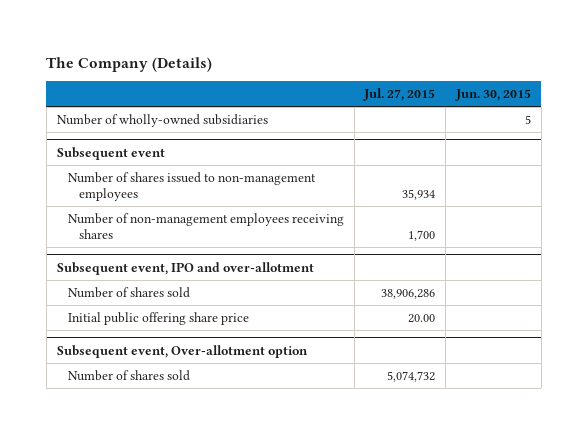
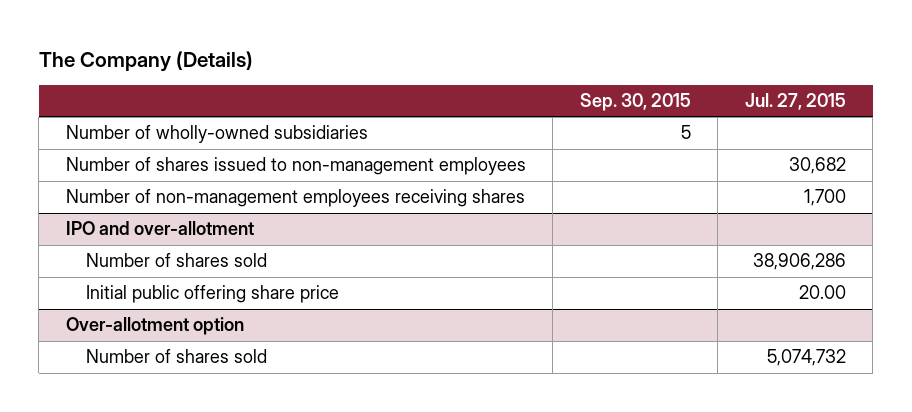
- | Jul. 27, 2015 | Jun. 30, 2015
+ | Sep. 30, 2015 | Jul. 27, 2015
- Subsequent event
- Number of shares issued to non-management employees | 35,934 |
+ Number of shares issued to non-management employees | | 30,682
- Subsequent event, IPO and over-allotment
+ IPO and over-allotment
- Subsequent event, Over-allotment option
+ Over-allotment option

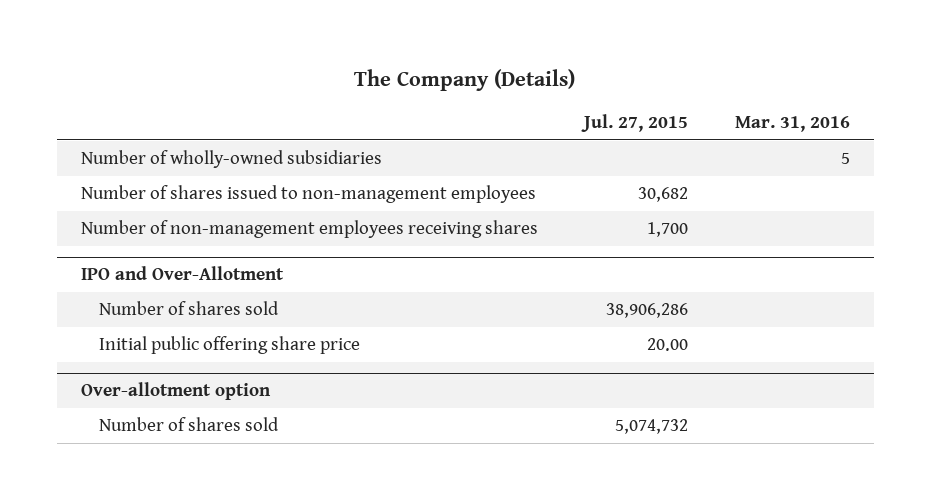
- | Sep. 30, 2015 | Jul. 27, 2015
+ | Jul. 27, 2015 | Mar. 31, 2016
- IPO and over-allotment
+ IPO and Over-Allotment

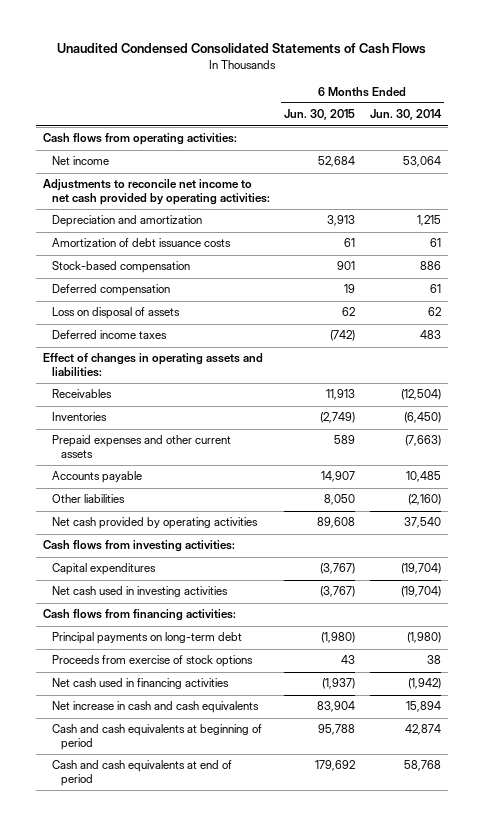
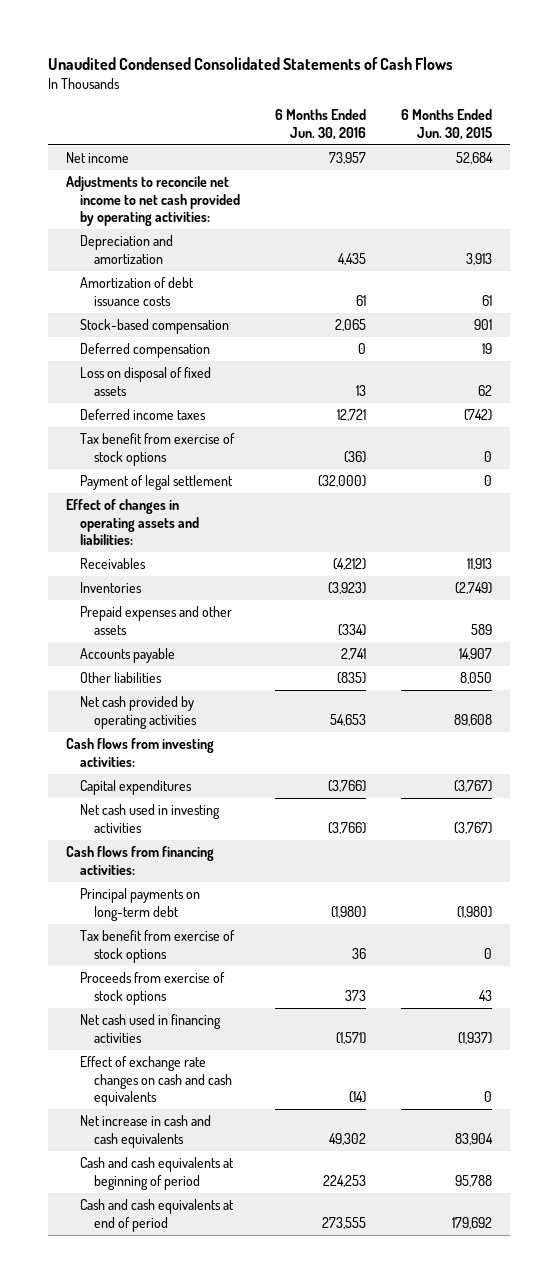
- | 6 Months Ended Jun. 30, 2015 | 6 Months Ended Jun. 30, 2014
+ | 6 Months Ended Jun. 30, 2016 | 6 Months Ended Jun. 30, 2015
- Cash flows from operating activities:
- Loss on disposal of assets | 62 | 62
+ Loss on disposal of fixed assets | 13 | 62
+ Tax benefit from exercise of stock options | (36) | 0
+ Payment of legal settlement | (32,000) | 0
- Prepaid expenses and other current assets | 589 | (7,663)
+ Prepaid expenses and other assets | (334) | 589
+ Tax benefit from exercise of stock options | 36 | 0
+ Effect of exchange rate changes on cash and cash equivalents | (14) | 0

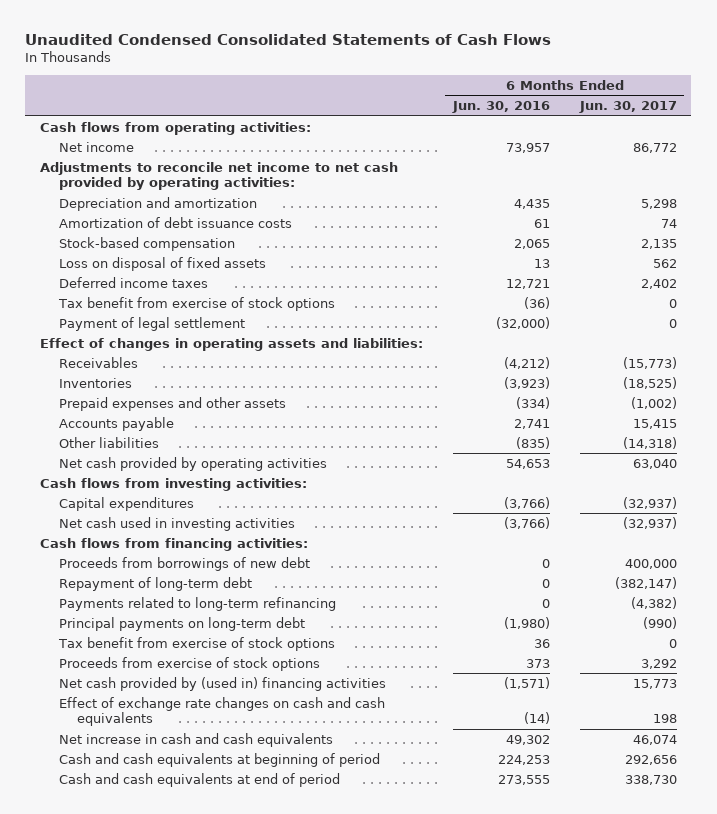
- | 6 Months Ended Jun. 30, 2016 | 6 Months Ended Jun. 30, 2015
+ | 6 Months Ended Jun. 30, 2016 | 6 Months Ended Jun. 30, 2017
+ Cash flows from operating activities:
- Deferred compensation | 0 | 19
+ Proceeds from borrowings of new debt | 0 | 400,000
+ Repayment of long-term debt | 0 | (382,147)
+ Payments related to long-term refinancing | 0 | (4,382)
- Net cash used in financing activities | (1,571) | (1,937)
+ Net cash provided by (used in) financing activities | (1,571) | 15,773

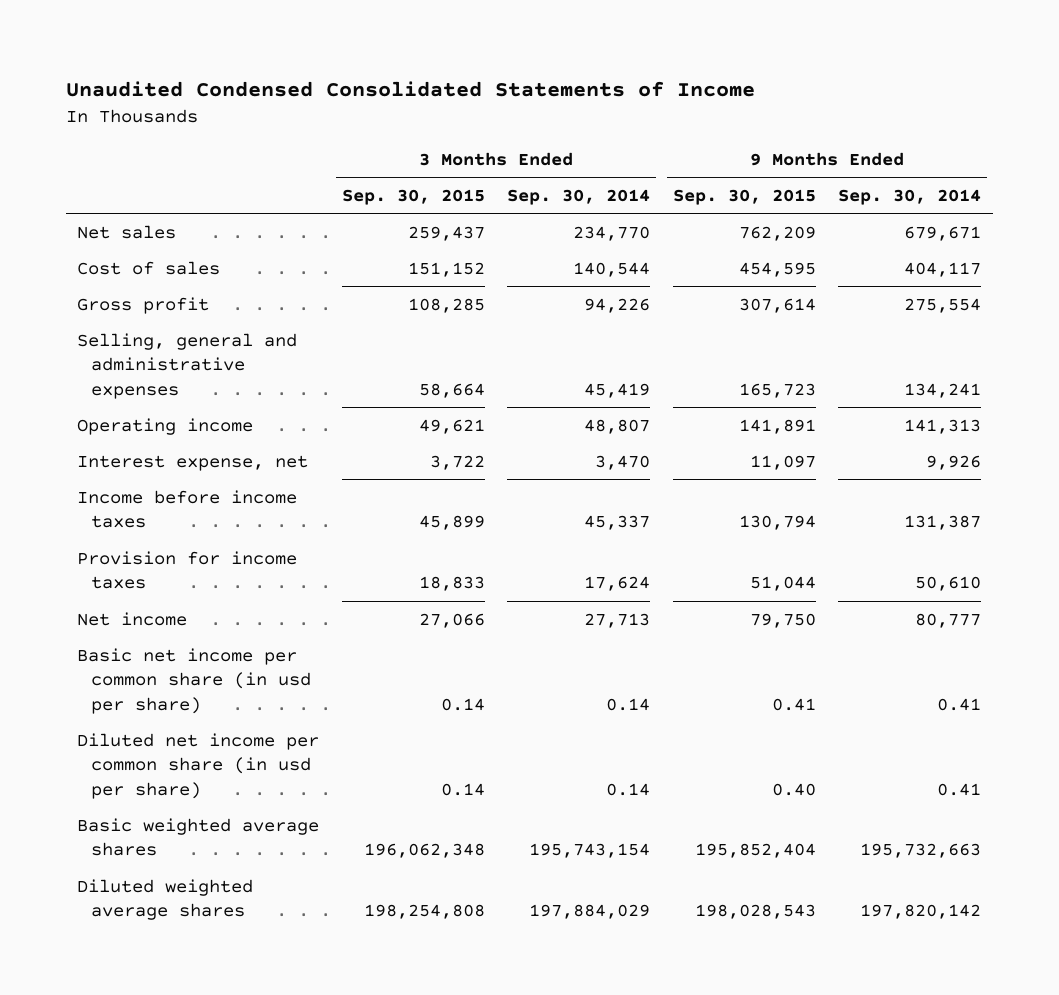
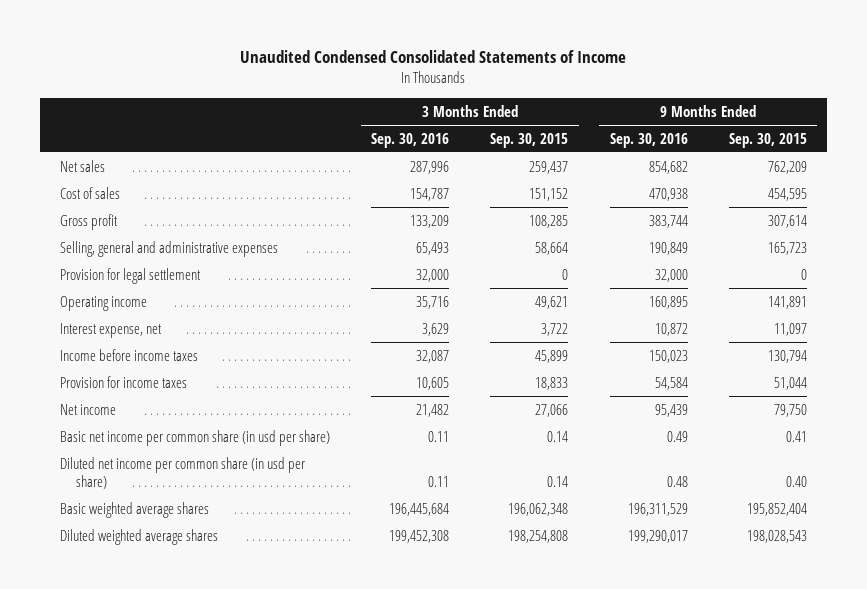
- | 3 Months Ended Sep. 30, 2015 | 3 Months Ended Sep. 30, 2014 | 9 Months Ended Sep. 30, 2015 | 9 Months Ended Sep. 30, 2014
+ | 3 Months Ended Sep. 30, 2016 | 3 Months Ended Sep. 30, 2015 | 9 Months Ended Sep. 30, 2016 | 9 Months Ended Sep. 30, 2015
+ Provision for legal settlement | 32,000 | 0 | 32,000 | 0

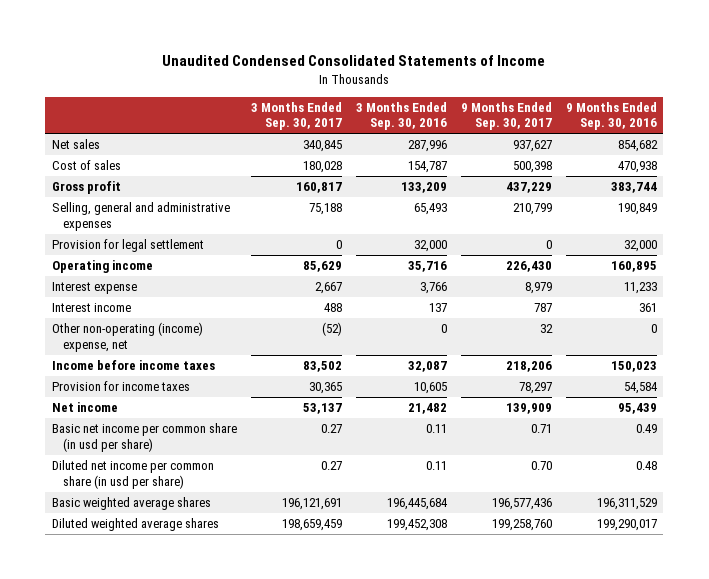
- | 3 Months Ended Sep. 30, 2016 | 3 Months Ended Sep. 30, 2015 | 9 Months Ended Sep. 30, 2016 | 9 Months Ended Sep. 30, 2015
+ | 3 Months Ended Sep. 30, 2017 | 3 Months Ended Sep. 30, 2016 | 9 Months Ended Sep. 30, 2017 | 9 Months Ended Sep. 30, 2016
- Interest expense, net | 3,629 | 3,722 | 10,872 | 11,097
+ Interest expense | 2,667 | 3,766 | 8,979 | 11,233
+ Interest income | 488 | 137 | 787 | 361
+ Other non-operating (income) expense, net | (52) | 0 | 32 | 0

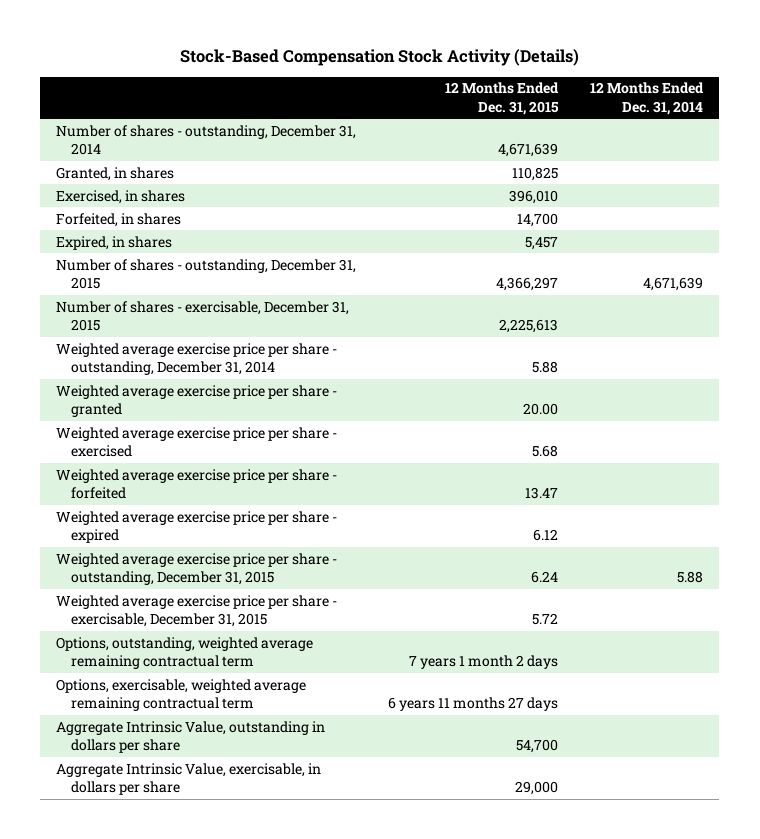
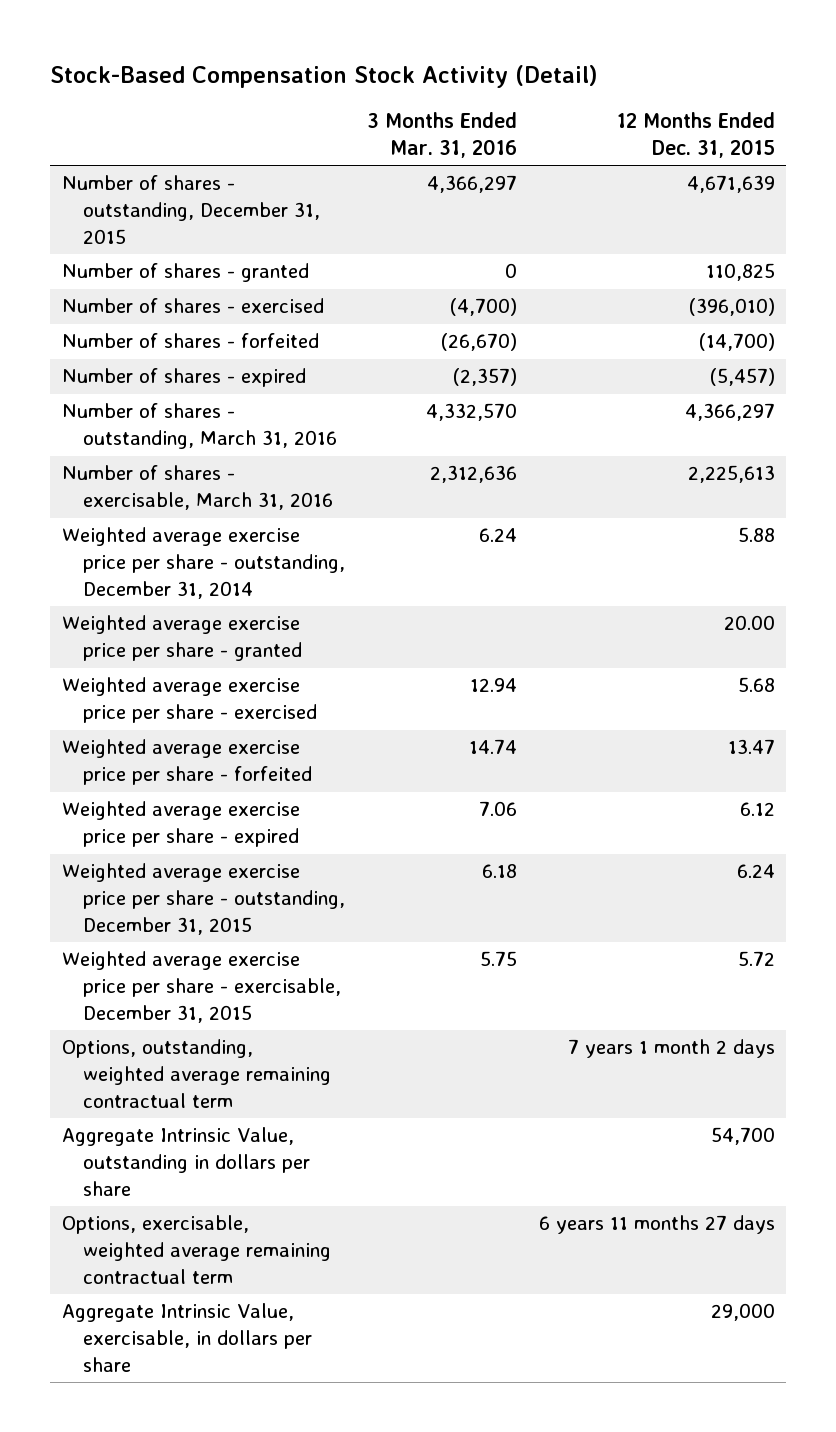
- Stock-Based Compensation Stock Activity (Details)
+ Stock-Based Compensation Stock Activity (Detail)
- | 12 Months Ended Dec. 31, 2015 | 12 Months Ended Dec. 31, 2014
+ | 3 Months Ended Mar. 31, 2016 | 12 Months Ended Dec. 31, 2015
- Number of shares - outstanding, December 31, 2014 | 4,671,639 |
- Granted, in shares | 110,825 |
- Exercised, in shares | 396,010 |
- Forfeited, in shares | 14,700 |
- Expired, in shares | 5,457 |
- Number of shares - outstanding, December 31, 2015 | 4,366,297 | 4,671,639
- Number of shares - exercisable, December 31, 2015 | 2,225,613 |
+ Number of shares - outstanding, December 31, 2015 | 4,366,297 | 4,671,639
+ Number of shares - granted | 0 | 110,825
+ Number of shares - exercised | (4,700) | (396,010)
+ Number of shares - forfeited | (26,670) | (14,700)
+ Number of shares - expired | (2,357) | (5,457)
+ Number of shares - outstanding, March 31, 2016 | 4,332,570 | 4,366,297
+ Number of shares - exercisable, March 31, 2016 | 2,312,636 | 2,225,613
moved down: Options, exercisable, weighted average remaining contractual term | | 6 years 11 months 27 days

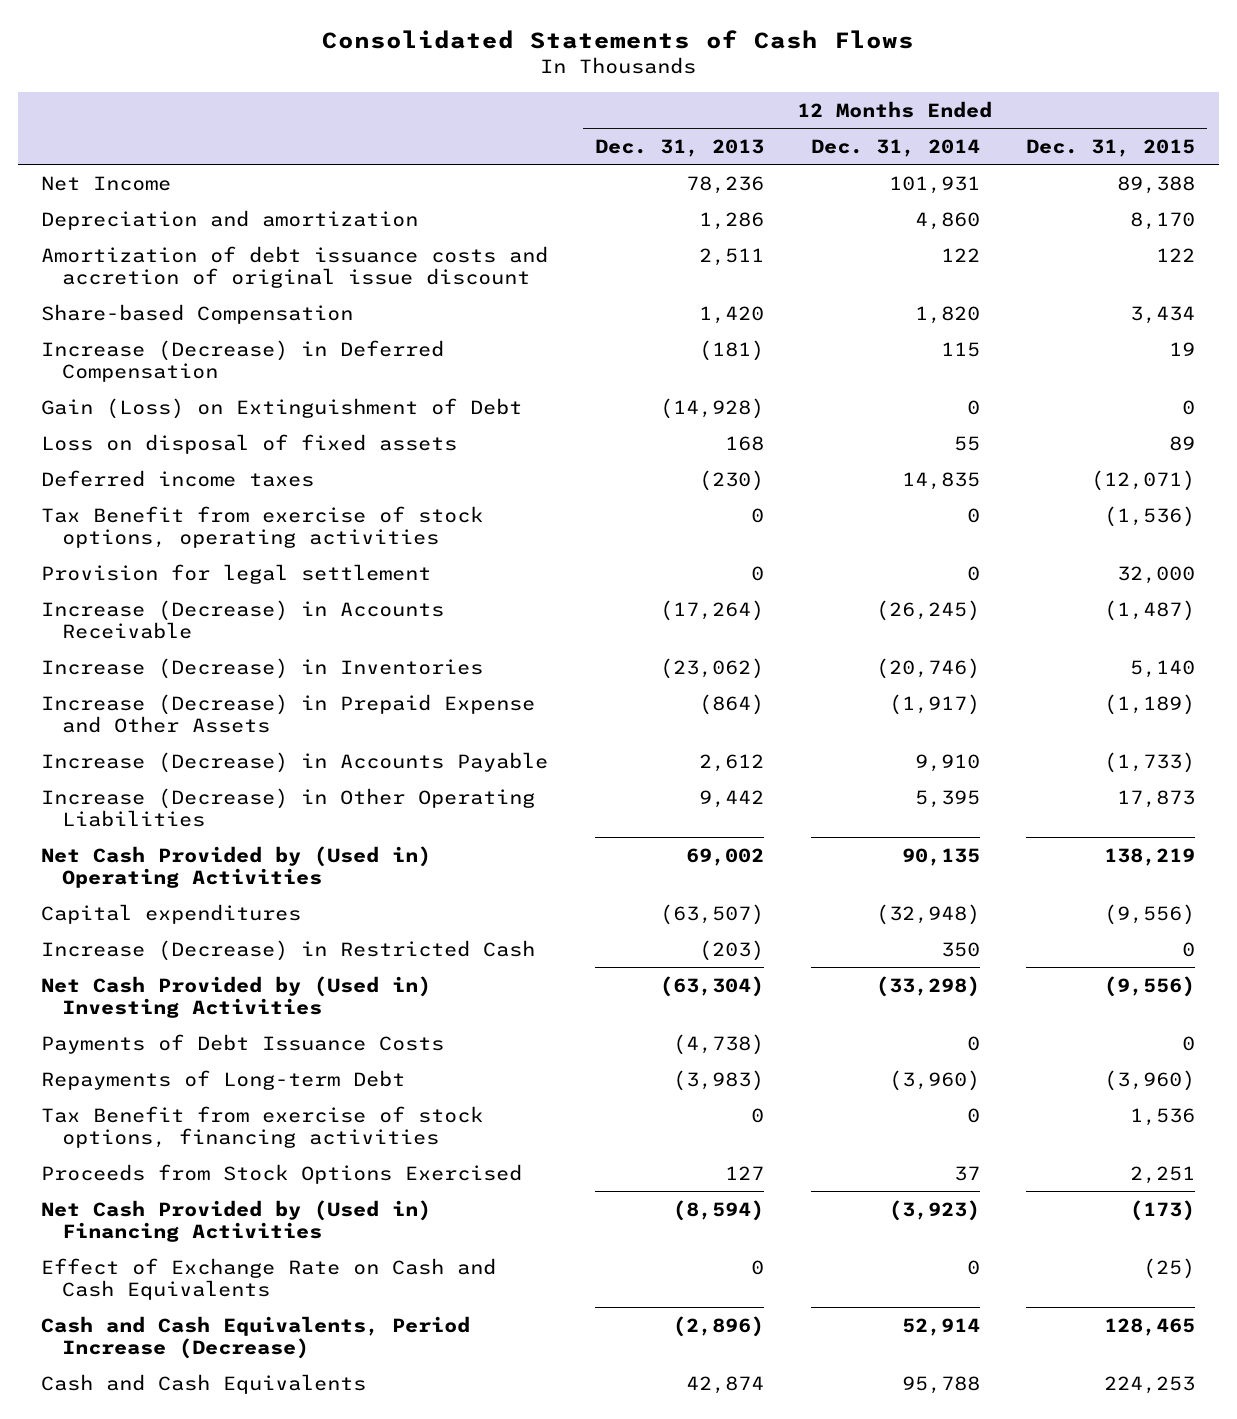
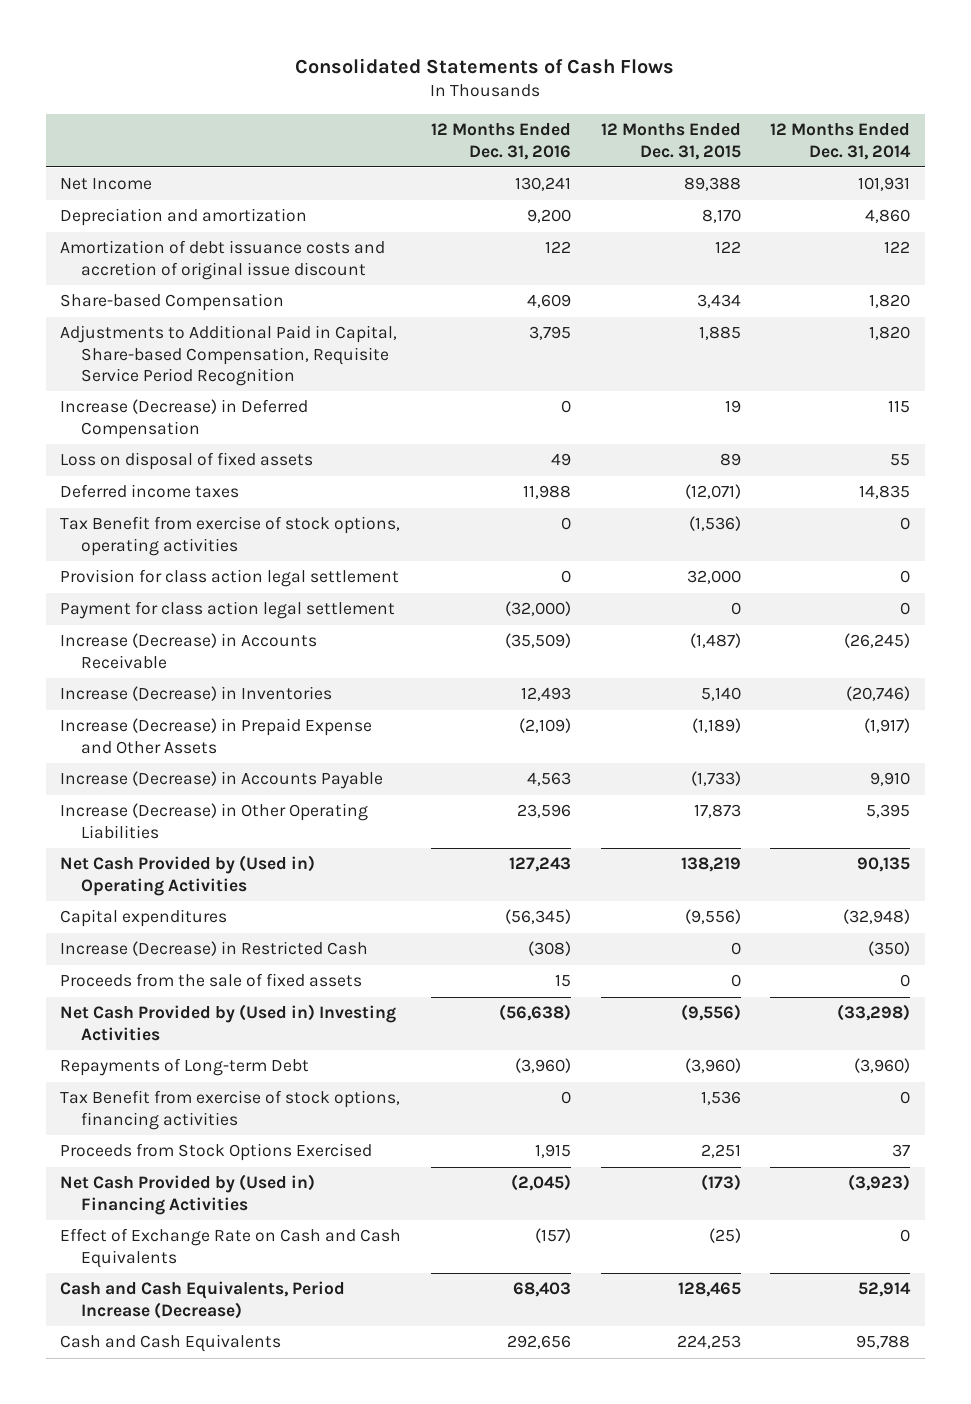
- | 12 Months Ended Dec. 31, 2013 | 12 Months Ended Dec. 31, 2014 | 12 Months Ended Dec. 31, 2015
+ | 12 Months Ended Dec. 31, 2016 | 12 Months Ended Dec. 31, 2015 | 12 Months Ended Dec. 31, 2014
+ Adjustments to Additional Paid in Capital, Share-based Compensation, Requisite Service Period Recognition | 3,795 | 1,885 | 1,820
- Gain (Loss) on Extinguishment of Debt | (14,928) | 0 | 0
- Provision for legal settlement | 0 | 0 | 32,000
+ Provision for class action legal settlement | 0 | 32,000 | 0
+ Payment for class action legal settlement | (32,000) | 0 | 0
- Increase (Decrease) in Restricted Cash | (203) | 350 | 0
+ Increase (Decrease) in Restricted Cash | (308) | 0 | (350)
+ Proceeds from the sale of fixed assets | 15 | 0 | 0
- Payments of Debt Issuance Costs | (4,738) | 0 | 0

